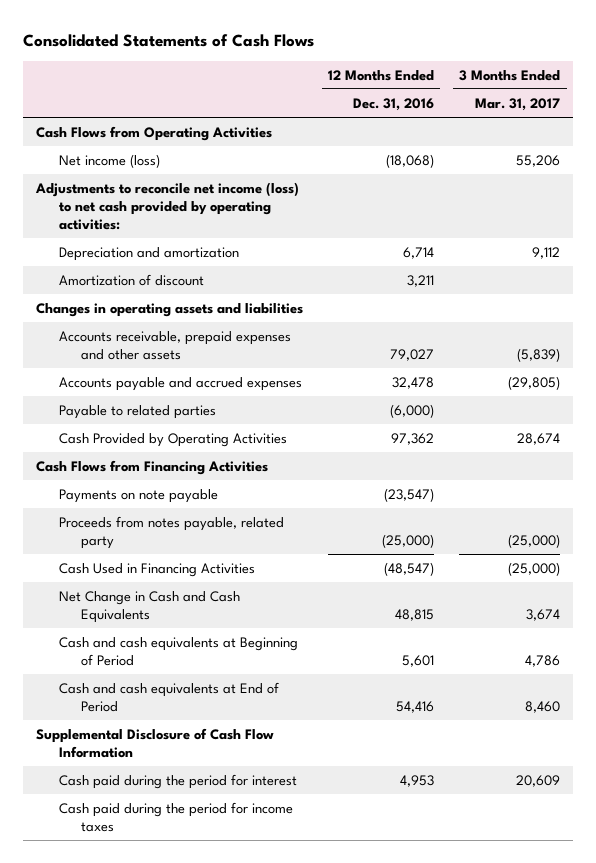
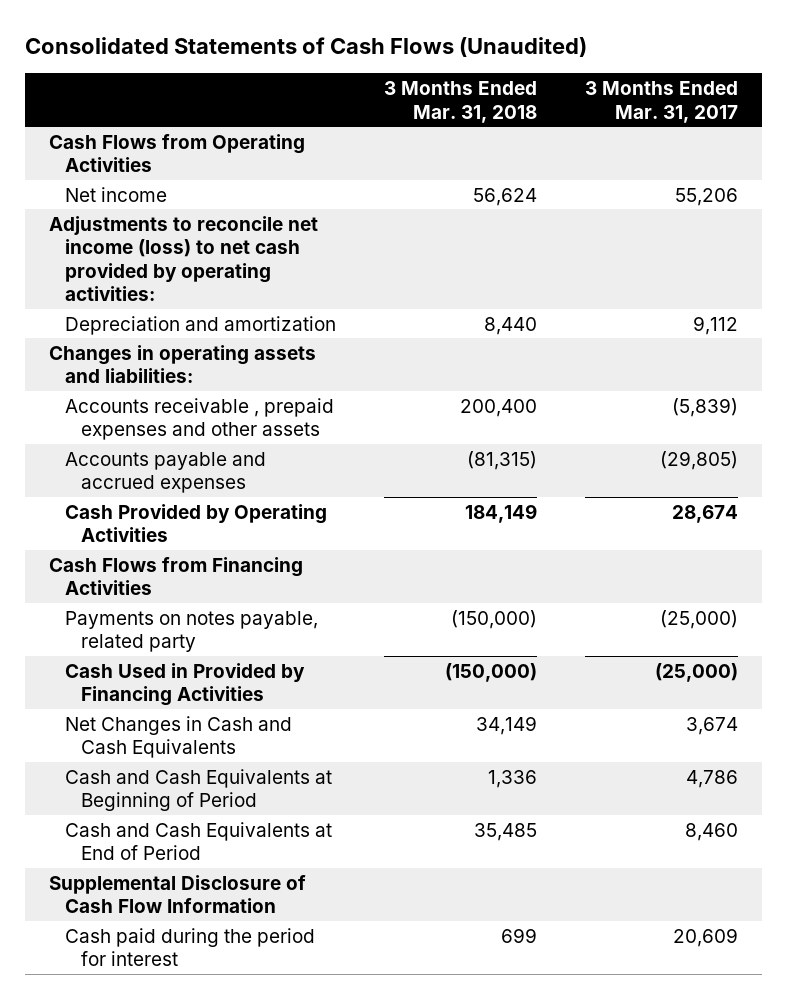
- Consolidated Statements of Cash Flows
+ Consolidated Statements of Cash Flows (Unaudited)
- | 12 Months Ended Dec. 31, 2016 | 3 Months Ended Mar. 31, 2017
+ | 3 Months Ended Mar. 31, 2018 | 3 Months Ended Mar. 31, 2017
- Net income (loss) | (18,068) | 55,206
+ Net income | 56,624 | 55,206
- Amortization of discount | 3,211 |
- Changes in operating assets and liabilities
- Accounts receivable, prepaid expenses and other assets | 79,027 | (5,839)
+ Changes in operating assets and liabilities:
+ Accounts receivable , prepaid expenses and other assets | 200,400 | (5,839)
- Payable to related parties | (6,000) |
- Payments on note payable | (23,547) |
- Proceeds from notes payable, related party | (25,000) | (25,000)
- Cash Used in Financing Activities | (48,547) | (25,000)
- Net Change in Cash and Cash Equivalents | 48,815 | 3,674
- Cash and cash equivalents at Beginning of Period | 5,601 | 4,786
- Cash and cash equivalents at End of Period | 54,416 | 8,460
+ Payments on notes payable, related party | (150,000) | (25,000)
+ Cash Used in Provided by Financing Activities | (150,000) | (25,000)
+ Net Changes in Cash and Cash Equivalents | 34,149 | 3,674
+ Cash and Cash Equivalents at Beginning of Period | 1,336 | 4,786
+ Cash and Cash Equivalents at End of Period | 35,485 | 8,460
- Cash paid during the period for income taxes

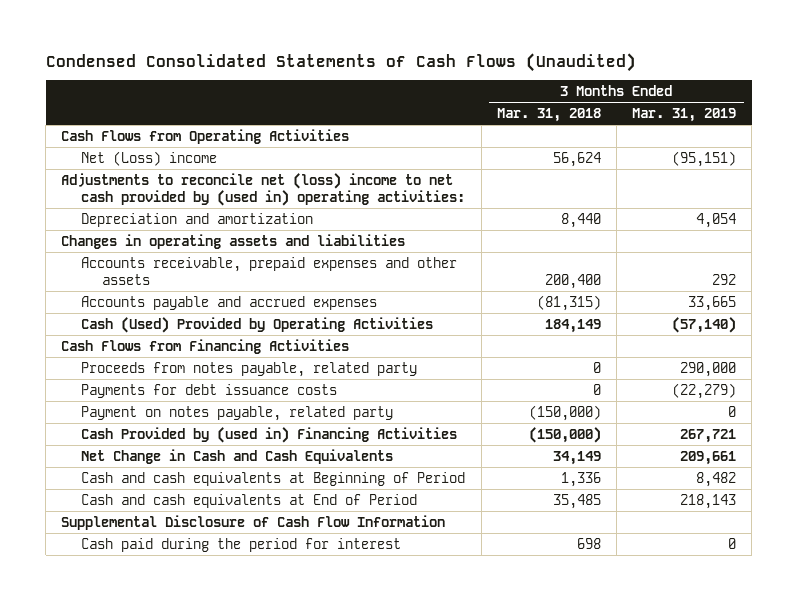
- Consolidated Statements of Cash Flows (Unaudited)
+ Condensed Consolidated Statements of Cash Flows (Unaudited)
- | 3 Months Ended Mar. 31, 2018 | 3 Months Ended Mar. 31, 2017
+ | 3 Months Ended Mar. 31, 2018 | 3 Months Ended Mar. 31, 2019
- Net income | 56,624 | 55,206
- Adjustments to reconcile net income (loss) to net cash provided by operating activities:
+ Net (Loss) income | 56,624 | (95,151)
+ Adjustments to reconcile net (loss) income to net cash provided by (used in) operating activities:
- Changes in operating assets and liabilities:
- Accounts receivable , prepaid expenses and other assets | 200,400 | (5,839)
+ Changes in operating assets and liabilities
+ Accounts receivable, prepaid expenses and other assets | 200,400 | 292
- Cash Provided by Operating Activities | 184,149 | 28,674
+ Cash (Used) Provided by Operating Activities | 184,149 | (57,140)
- Payments on notes payable, related party | (150,000) | (25,000)
- Cash Used in Provided by Financing Activities | (150,000) | (25,000)
- Net Changes in Cash and Cash Equivalents | 34,149 | 3,674
- Cash and Cash Equivalents at Beginning of Period | 1,336 | 4,786
- Cash and Cash Equivalents at End of Period | 35,485 | 8,460
+ Proceeds from notes payable, related party | 0 | 290,000
+ Payments for debt issuance costs | 0 | (22,279)
+ Payment on notes payable, related party | (150,000) | 0
+ Cash Provided by (used in) Financing Activities | (150,000) | 267,721
+ Net Change in Cash and Cash Equivalents | 34,149 | 209,661
+ Cash and cash equivalents at Beginning of Period | 1,336 | 8,482
+ Cash and cash equivalents at End of Period | 35,485 | 218,143
- Cash paid during the period for interest | 699 | 20,609
+ Cash paid during the period for interest | 698 | 0

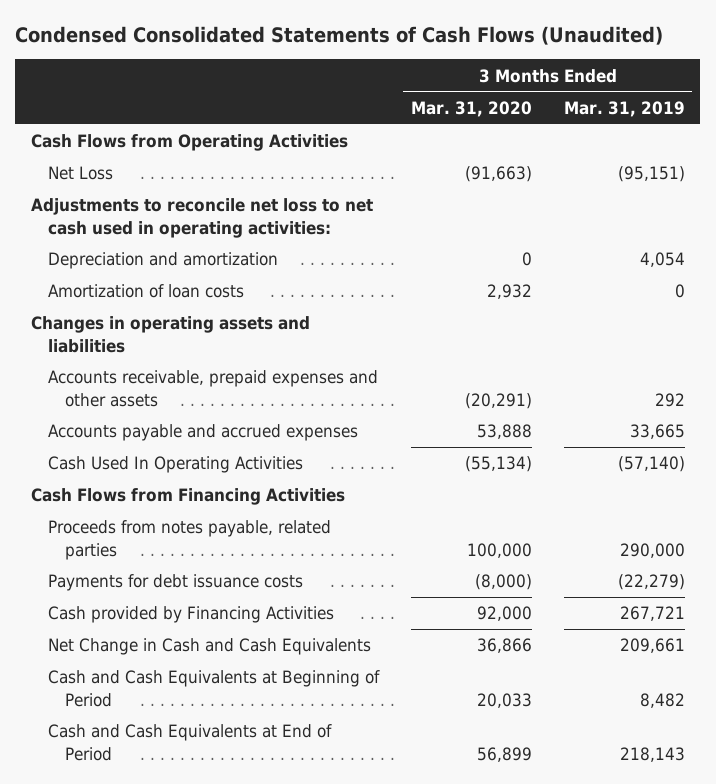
- | 3 Months Ended Mar. 31, 2018 | 3 Months Ended Mar. 31, 2019
+ | 3 Months Ended Mar. 31, 2020 | 3 Months Ended Mar. 31, 2019
- Net (Loss) income | 56,624 | (95,151)
- Adjustments to reconcile net (loss) income to net cash provided by (used in) operating activities:
+ Net Loss | (91,663) | (95,151)
+ Adjustments to reconcile net loss to net cash used in operating activities:
+ Amortization of loan costs | 2,932 | 0
- Cash (Used) Provided by Operating Activities | 184,149 | (57,140)
+ Cash Used In Operating Activities | (55,134) | (57,140)
- Proceeds from notes payable, related party | 0 | 290,000
+ Proceeds from notes payable, related parties | 100,000 | 290,000
- Payment on notes payable, related party | (150,000) | 0
- Cash Provided by (used in) Financing Activities | (150,000) | 267,721
+ Cash provided by Financing Activities | 92,000 | 267,721
- Cash and cash equivalents at Beginning of Period | 1,336 | 8,482
- Cash and cash equivalents at End of Period | 35,485 | 218,143
- Supplemental Disclosure of Cash Flow Information
- Cash paid during the period for interest | 698 | 0
+ Cash and Cash Equivalents at Beginning of Period | 20,033 | 8,482
+ Cash and Cash Equivalents at End of Period | 56,899 | 218,143

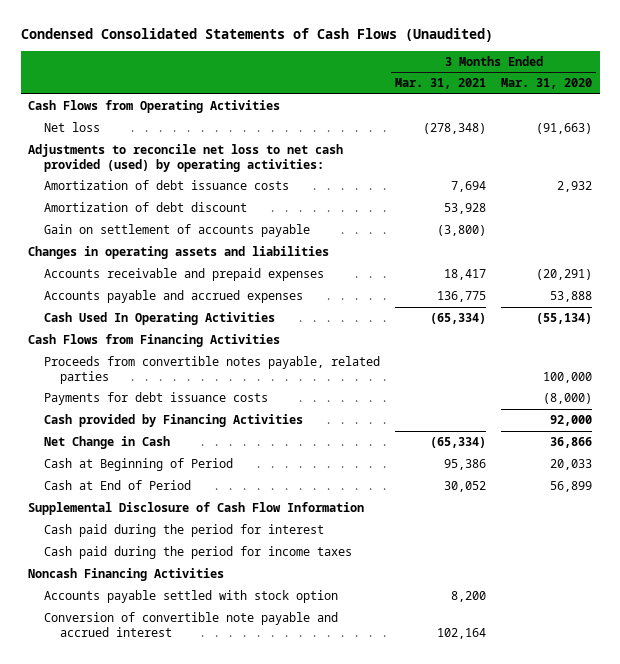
- | 3 Months Ended Mar. 31, 2020 | 3 Months Ended Mar. 31, 2019
+ | 3 Months Ended Mar. 31, 2021 | 3 Months Ended Mar. 31, 2020
- Net Loss | (91,663) | (95,151)
- Adjustments to reconcile net loss to net cash used in operating activities:
- Depreciation and amortization | 0 | 4,054
- Amortization of loan costs | 2,932 | 0
+ Net loss | (278,348) | (91,663)
+ Adjustments to reconcile net loss to net cash provided (used) by operating activities:
+ Amortization of debt issuance costs | 7,694 | 2,932
+ Amortization of debt discount | 53,928 |
+ Gain on settlement of accounts payable | (3,800) |
- Accounts receivable, prepaid expenses and other assets | (20,291) | 292
+ Accounts receivable and prepaid expenses | 18,417 | (20,291)
- Proceeds from notes payable, related parties | 100,000 | 290,000
+ Proceeds from convertible notes payable, related parties | | 100,000
- Net Change in Cash and Cash Equivalents | 36,866 | 209,661
- Cash and Cash Equivalents at Beginning of Period | 20,033 | 8,482
- Cash and Cash Equivalents at End of Period | 56,899 | 218,143
+ Net Change in Cash | (65,334) | 36,866
+ Cash at Beginning of Period | 95,386 | 20,033
+ Cash at End of Period | 30,052 | 56,899
+ Supplemental Disclosure of Cash Flow Information
+ Cash paid during the period for interest
+ Cash paid during the period for income taxes
+ Noncash Financing Activities
+ Accounts payable settled with stock option | 8,200 |
+ Conversion of convertible note payable and accrued interest | 102,164 |

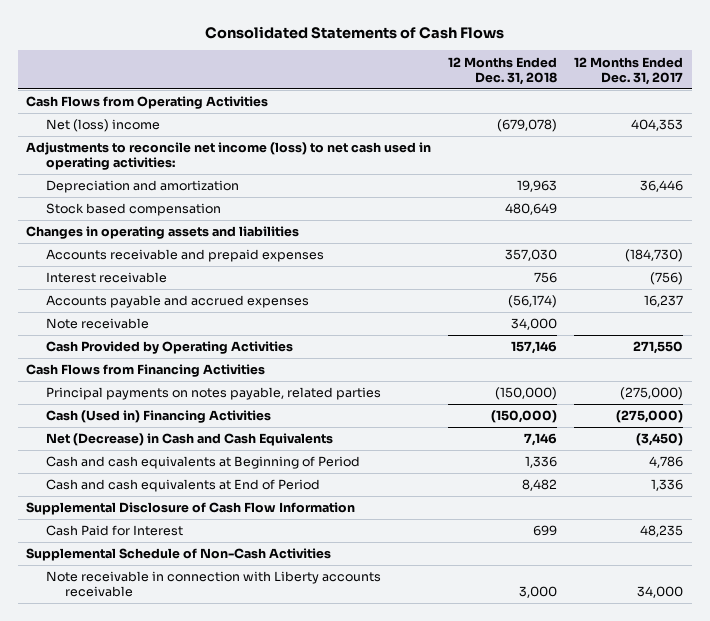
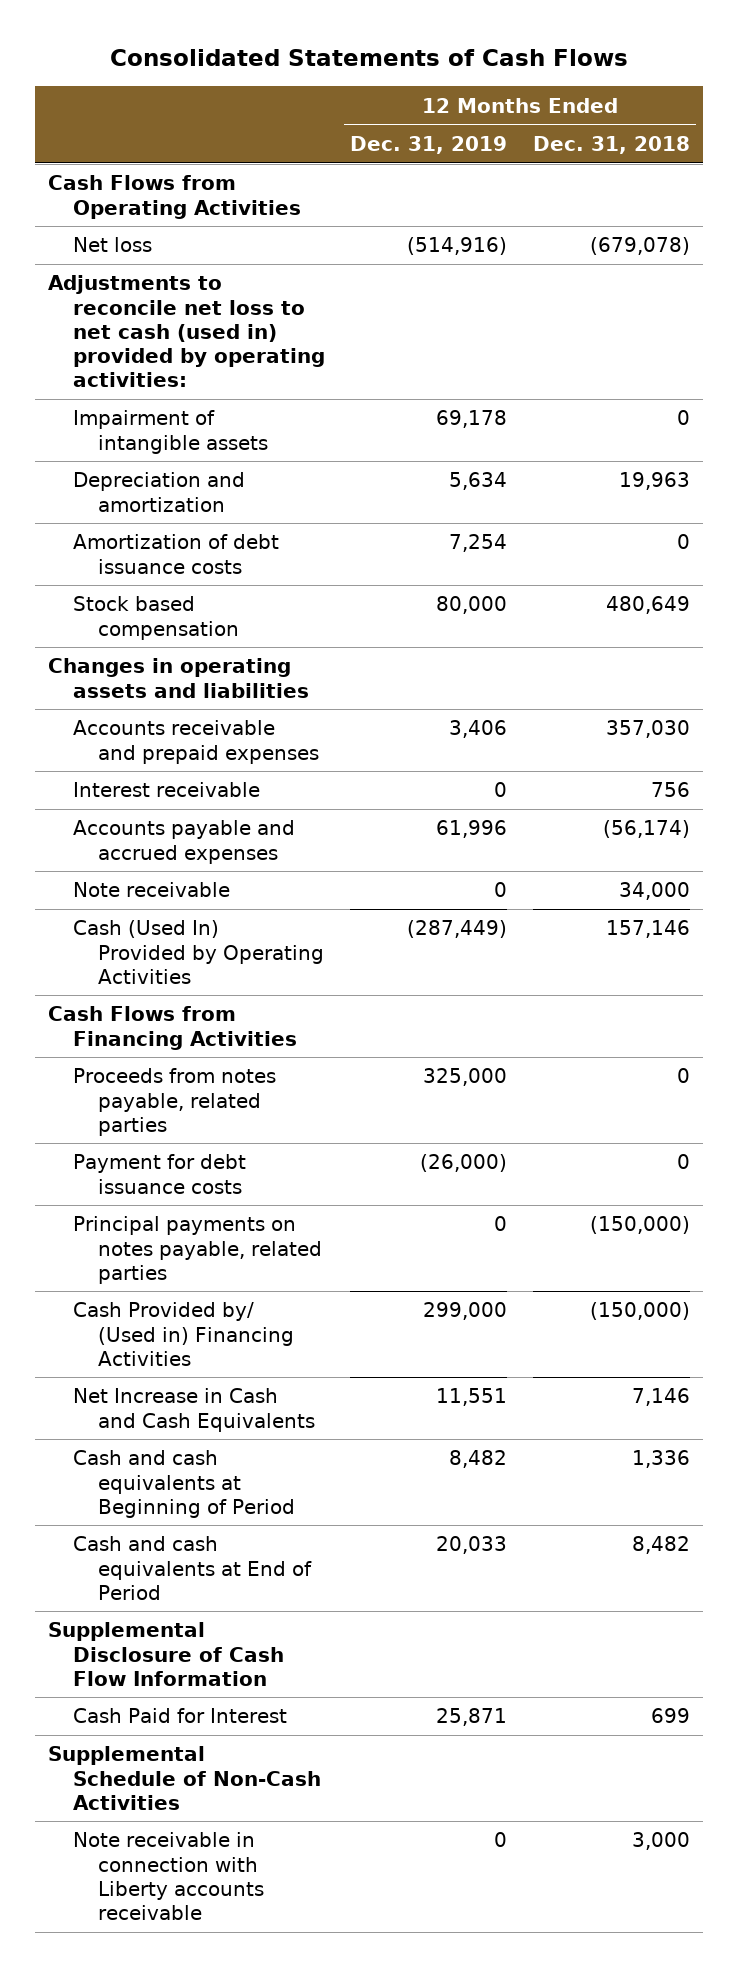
- | 12 Months Ended Dec. 31, 2018 | 12 Months Ended Dec. 31, 2017
+ | 12 Months Ended Dec. 31, 2019 | 12 Months Ended Dec. 31, 2018
- Net (loss) income | (679,078) | 404,353
- Adjustments to reconcile net income (loss) to net cash used in operating activities:
+ Net loss | (514,916) | (679,078)
+ Adjustments to reconcile net loss to net cash (used in) provided by operating activities:
+ Impairment of intangible assets | 69,178 | 0
+ Amortization of debt issuance costs | 7,254 | 0
- Cash Provided by Operating Activities | 157,146 | 271,550
+ Cash (Used In) Provided by Operating Activities | (287,449) | 157,146
+ Proceeds from notes payable, related parties | 325,000 | 0
+ Payment for debt issuance costs | (26,000) | 0
- Cash (Used in) Financing Activities | (150,000) | (275,000)
- Net (Decrease) in Cash and Cash Equivalents | 7,146 | (3,450)
+ Cash Provided by/ (Used in) Financing Activities | 299,000 | (150,000)
+ Net Increase in Cash and Cash Equivalents | 11,551 | 7,146

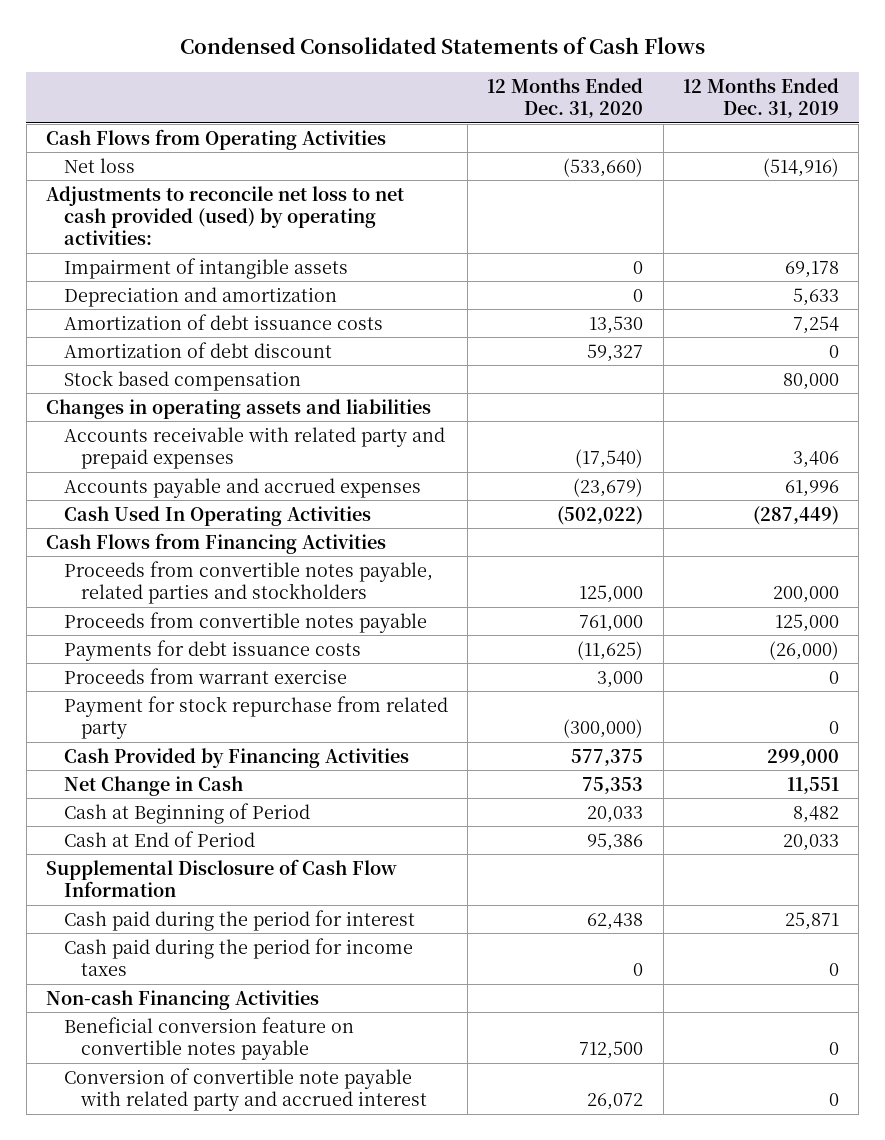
- Consolidated Statements of Cash Flows
+ Condensed Consolidated Statements of Cash Flows
- | 12 Months Ended Dec. 31, 2019 | 12 Months Ended Dec. 31, 2018
+ | 12 Months Ended Dec. 31, 2020 | 12 Months Ended Dec. 31, 2019
- Adjustments to reconcile net loss to net cash (used in) provided by operating activities:
+ Adjustments to reconcile net loss to net cash provided (used) by operating activities:
- Depreciation and amortization | 5,634 | 19,963
+ Depreciation and amortization | 0 | 5,633
+ Amortization of debt discount | 59,327 | 0
- Accounts receivable and prepaid expenses | 3,406 | 357,030
- Interest receivable | 0 | 756
+ Accounts receivable with related party and prepaid expenses | (17,540) | 3,406
- Note receivable | 0 | 34,000
- Cash (Used In) Provided by Operating Activities | (287,449) | 157,146
+ Cash Used In Operating Activities | (502,022) | (287,449)
- Proceeds from notes payable, related parties | 325,000 | 0
- Payment for debt issuance costs | (26,000) | 0
- Principal payments on notes payable, related parties | 0 | (150,000)
- Cash Provided by/ (Used in) Financing Activities | 299,000 | (150,000)
- Net Increase in Cash and Cash Equivalents | 11,551 | 7,146
- Cash and cash equivalents at Beginning of Period | 8,482 | 1,336
- Cash and cash equivalents at End of Period | 20,033 | 8,482
+ Proceeds from convertible notes payable, related parties and stockholders | 125,000 | 200,000
+ Proceeds from convertible notes payable | 761,000 | 125,000
+ Payments for debt issuance costs | (11,625) | (26,000)
+ Proceeds from warrant exercise | 3,000 | 0
+ Payment for stock repurchase from related party | (300,000) | 0
+ Cash Provided by Financing Activities | 577,375 | 299,000
+ Net Change in Cash | 75,353 | 11,551
+ Cash at Beginning of Period | 20,033 | 8,482
+ Cash at End of Period | 95,386 | 20,033
- Cash Paid for Interest | 25,871 | 699
- Supplemental Schedule of Non-Cash Activities
- Note receivable in connection with Liberty accounts receivable | 0 | 3,000
+ Cash paid during the period for interest | 62,438 | 25,871
+ Cash paid during the period for income taxes | 0 | 0
+ Non-cash Financing Activities
+ Beneficial conversion feature on convertible notes payable | 712,500 | 0
+ Conversion of convertible note payable with related party and accrued interest | 26,072 | 0

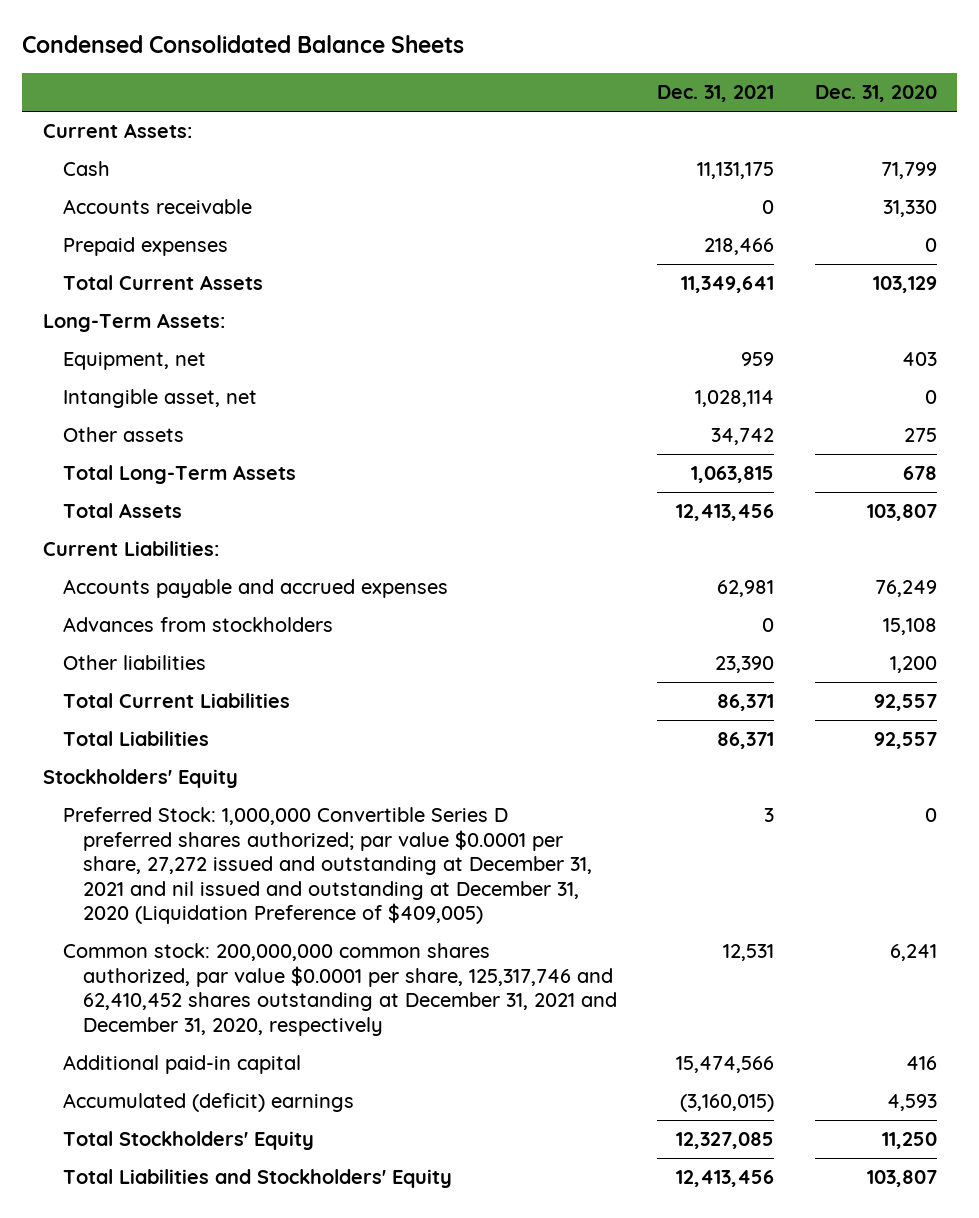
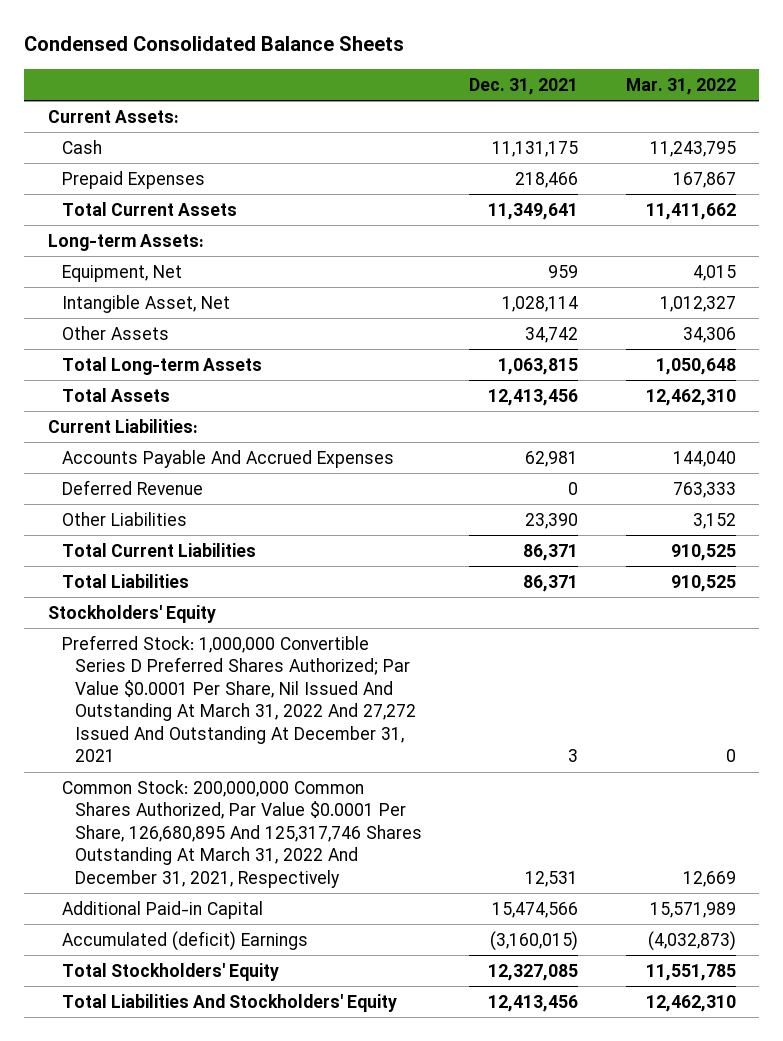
- | Dec. 31, 2021 | Dec. 31, 2020
+ | Dec. 31, 2021 | Mar. 31, 2022
- Accounts receivable | 0 | 31,330
- Prepaid expenses | 218,466 | 0
+ Prepaid Expenses | 218,466 | 167,867
- Long-Term Assets:
- Equipment, net | 959 | 403
- Intangible asset, net | 1,028,114 | 0
- Other assets | 34,742 | 275
- Total Long-Term Assets | 1,063,815 | 678
+ Long-term Assets:
+ Equipment, Net | 959 | 4,015
+ Intangible Asset, Net | 1,028,114 | 1,012,327
+ Other Assets | 34,742 | 34,306
+ Total Long-term Assets | 1,063,815 | 1,050,648
- Accounts payable and accrued expenses | 62,981 | 76,249
- Advances from stockholders | 0 | 15,108
- Other liabilities | 23,390 | 1,200
+ Accounts Payable And Accrued Expenses | 62,981 | 144,040
+ Deferred Revenue | 0 | 763,333
+ Other Liabilities | 23,390 | 3,152
- Preferred Stock: 1,000,000 Convertible Series D preferred shares authorized; par value $0.0001 per share, 27,272 issued and outstanding at December 31, 2021 and nil issued and outstanding at December 31, 2020 (Liquidation Preference of $409,005) | 3 | 0
- Common stock: 200,000,000 common shares authorized, par value $0.0001 per share, 125,317,746 and 62,410,452 shares outstanding at December 31, 2021 and December 31, 2020, respectively | 12,531 | 6,241
- Additional paid-in capital | 15,474,566 | 416
- Accumulated (deficit) earnings | (3,160,015) | 4,593
+ Preferred Stock: 1,000,000 Convertible Series D Preferred Shares Authorized; Par Value $0.0001 Per Share, Nil Issued And Outstanding At March 31, 2022 And 27,272 Issued And Outstanding At December 31, 2021 | 3 | 0
+ Common Stock: 200,000,000 Common Shares Authorized, Par Value $0.0001 Per Share, 126,680,895 And 125,317,746 Shares Outstanding At March 31, 2022 And December 31, 2021, Respectively | 12,531 | 12,669
+ Additional Paid-in Capital | 15,474,566 | 15,571,989
+ Accumulated (deficit) Earnings | (3,160,015) | (4,032,873)
- Total Liabilities and Stockholders' Equity | 12,413,456 | 103,807
+ Total Liabilities And Stockholders' Equity | 12,413,456 | 12,462,310

